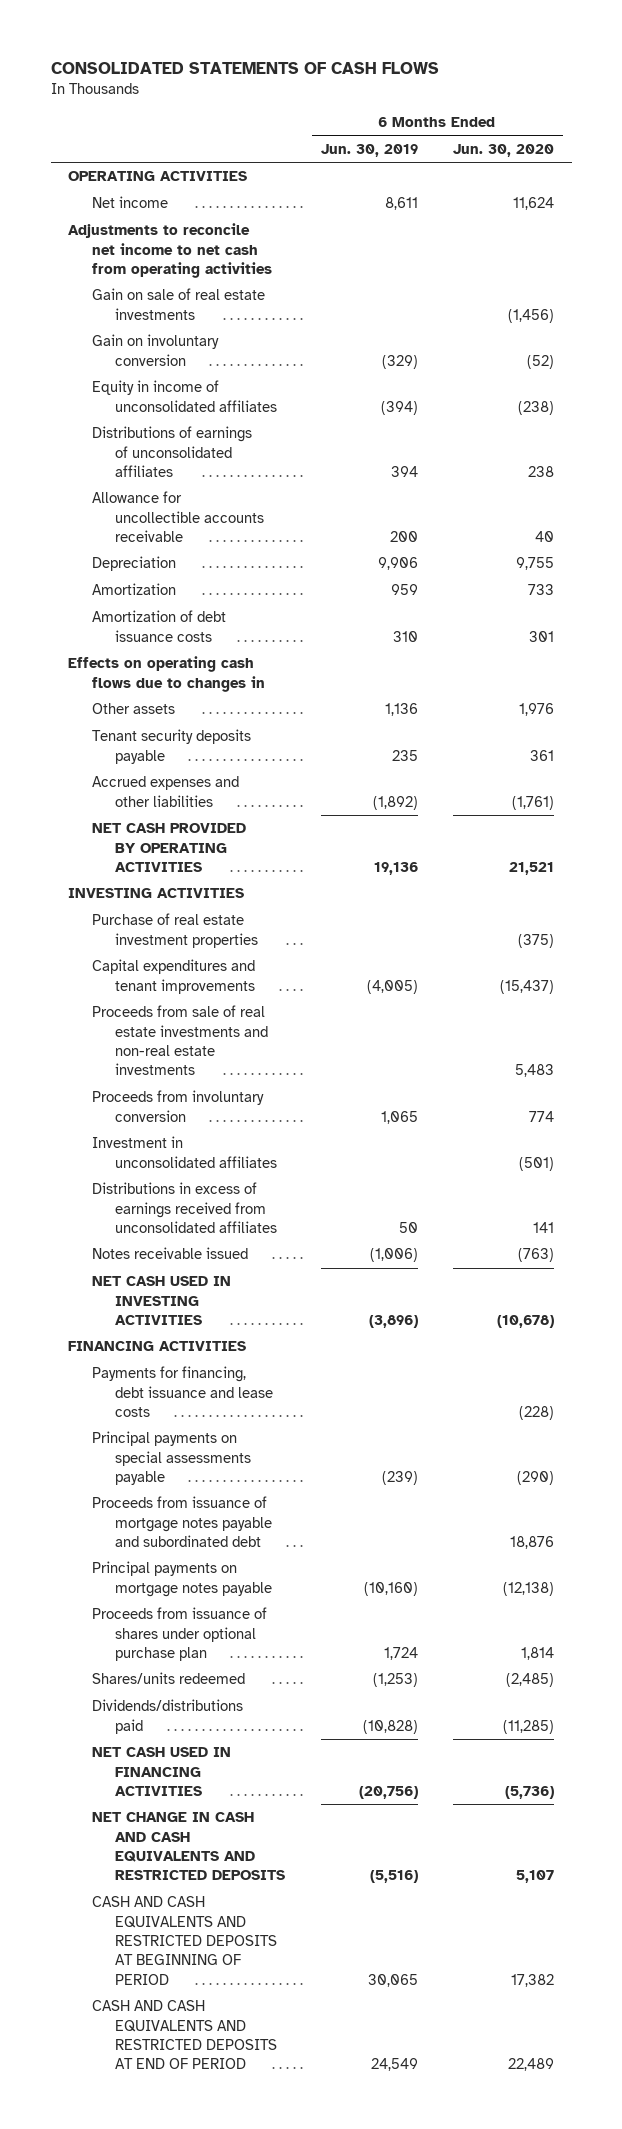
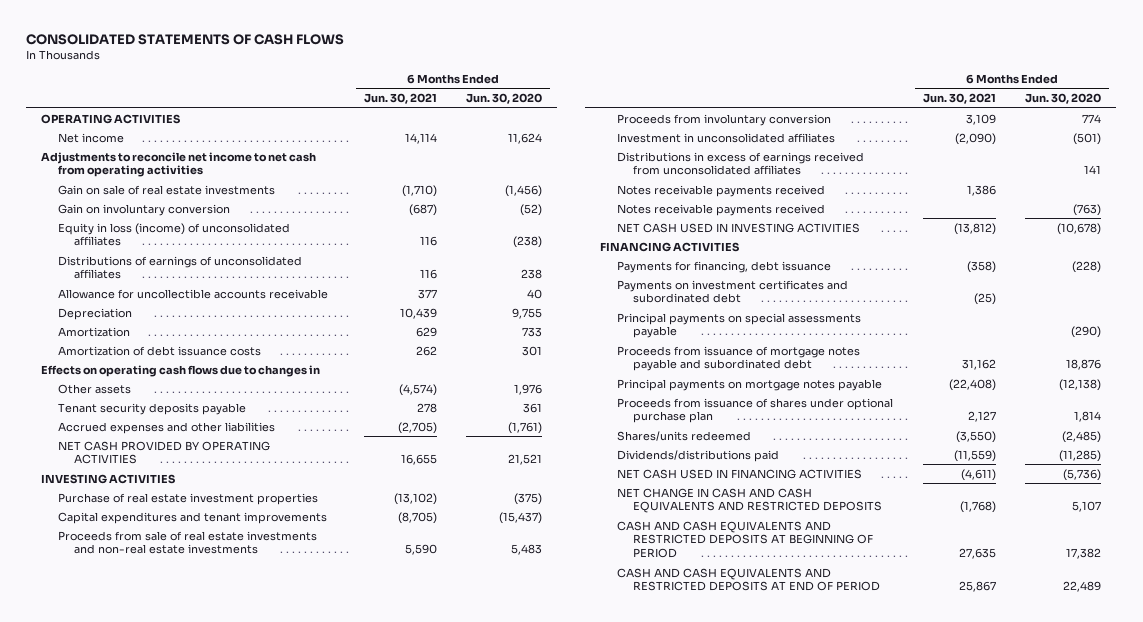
- | 6 Months Ended Jun. 30, 2019 | 6 Months Ended Jun. 30, 2020
+ | 6 Months Ended Jun. 30, 2021 | 6 Months Ended Jun. 30, 2020
- Equity in income of unconsolidated affiliates | (394) | (238)
+ Equity in loss (income) of unconsolidated affiliates | 116 | (238)
- Notes receivable issued | (1,006) | (763)
+ Notes receivable payments received | 1,386 |
+ Notes receivable payments received | | (763)
- Payments for financing, debt issuance and lease costs | | (228)
+ Payments for financing, debt issuance | (358) | (228)
+ Payments on investment certificates and subordinated debt | (25) |

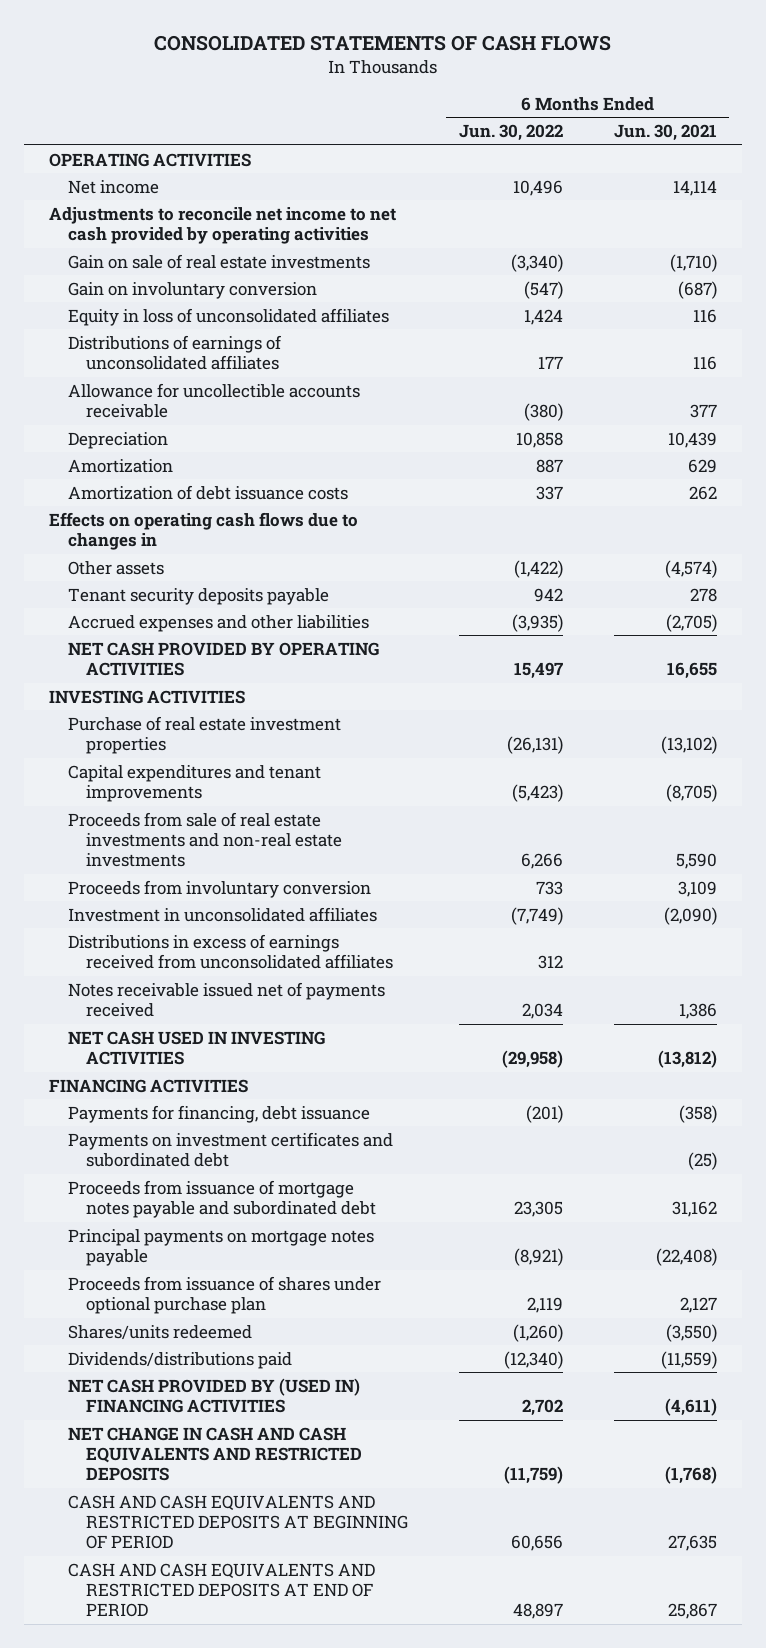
- | 6 Months Ended Jun. 30, 2021 | 6 Months Ended Jun. 30, 2020
+ | 6 Months Ended Jun. 30, 2022 | 6 Months Ended Jun. 30, 2021
- Adjustments to reconcile net income to net cash from operating activities
+ Adjustments to reconcile net income to net cash provided by operating activities
- Equity in loss (income) of unconsolidated affiliates | 116 | (238)
+ Equity in loss of unconsolidated affiliates | 1,424 | 116
- Notes receivable payments received | 1,386 |
- Notes receivable payments received | | (763)
+ Notes receivable issued net of payments received | 2,034 | 1,386
- Principal payments on special assessments payable | | (290)
- NET CASH USED IN FINANCING ACTIVITIES | (4,611) | (5,736)
+ NET CASH PROVIDED BY (USED IN) FINANCING ACTIVITIES | 2,702 | (4,611)

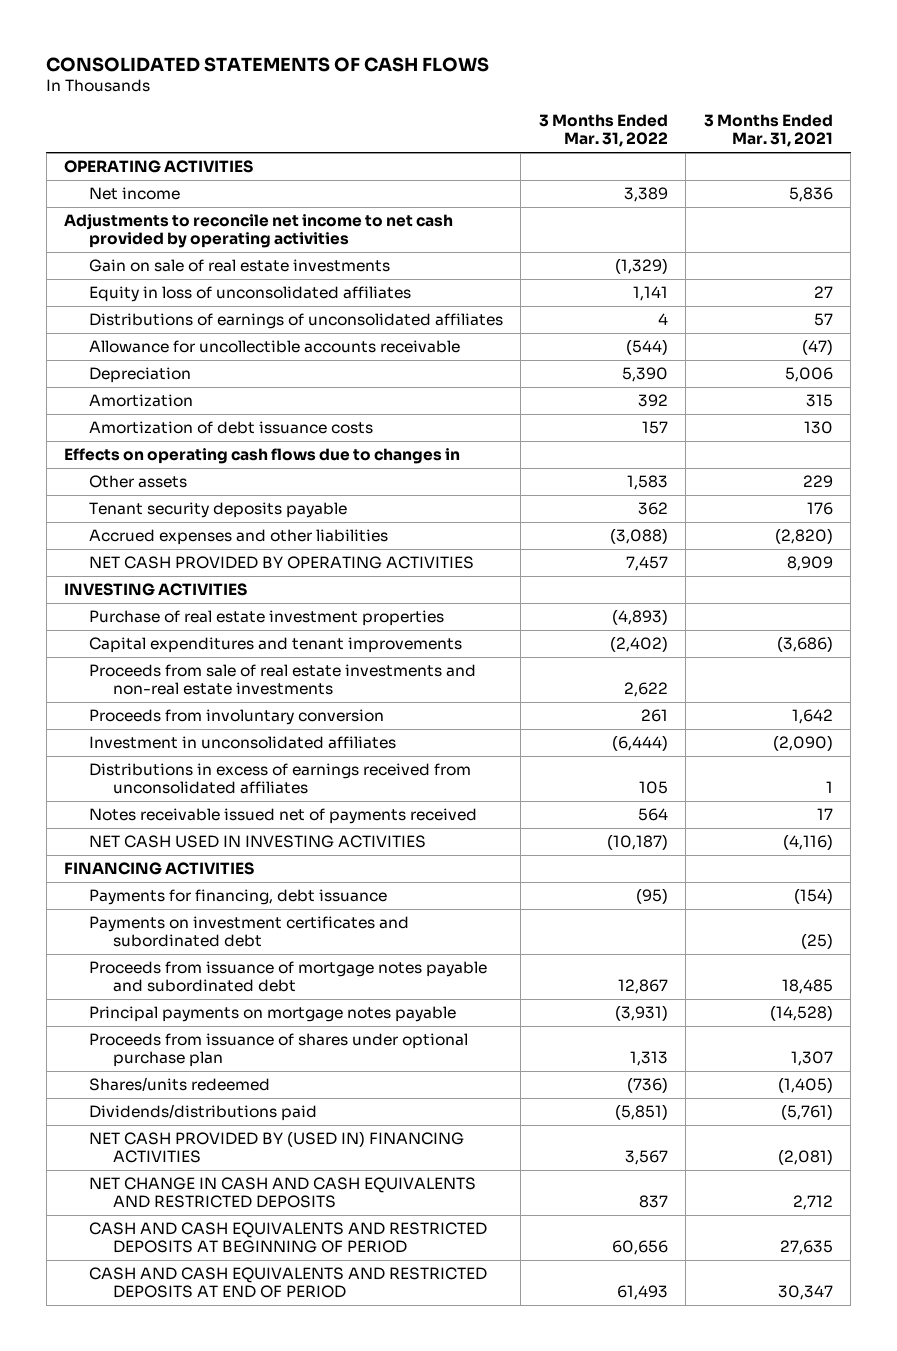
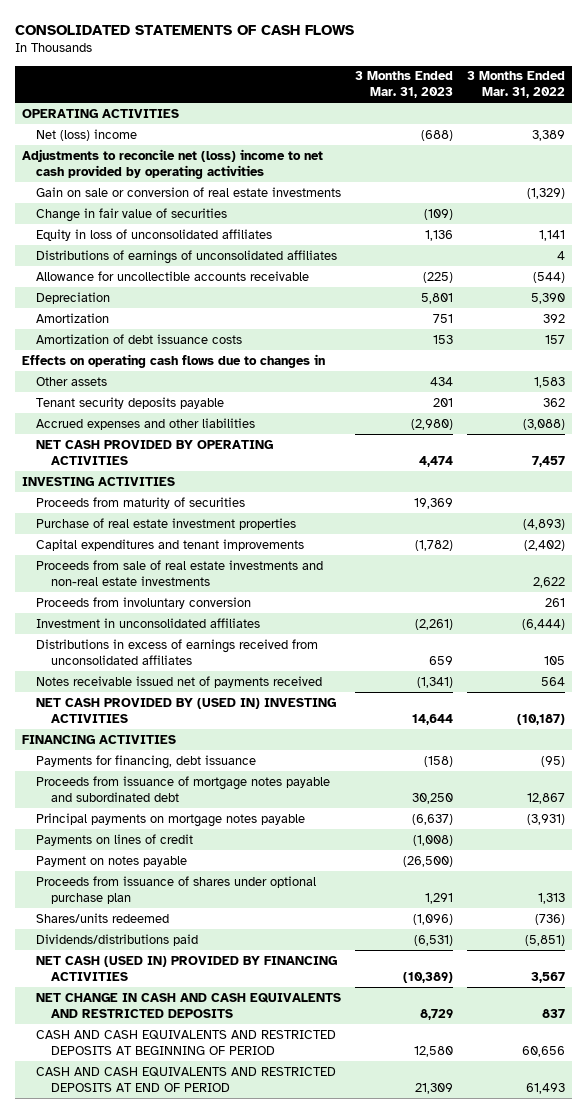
- | 3 Months Ended Mar. 31, 2022 | 3 Months Ended Mar. 31, 2021
+ | 3 Months Ended Mar. 31, 2023 | 3 Months Ended Mar. 31, 2022
- Net income | 3,389 | 5,836
- Adjustments to reconcile net income to net cash provided by operating activities
- Gain on sale of real estate investments | (1,329) |
+ Net (loss) income | (688) | 3,389
+ Adjustments to reconcile net (loss) income to net cash provided by operating activities
+ Gain on sale or conversion of real estate investments | | (1,329)
+ Change in fair value of securities | (109) |
+ Proceeds from maturity of securities | 19,369 |
- NET CASH USED IN INVESTING ACTIVITIES | (10,187) | (4,116)
+ NET CASH PROVIDED BY (USED IN) INVESTING ACTIVITIES | 14,644 | (10,187)
- Payments on investment certificates and subordinated debt | | (25)
+ Payments on lines of credit | (1,008) |
+ Payment on notes payable | (26,500) |
- NET CASH PROVIDED BY (USED IN) FINANCING ACTIVITIES | 3,567 | (2,081)
+ NET CASH (USED IN) PROVIDED BY FINANCING ACTIVITIES | (10,389) | 3,567

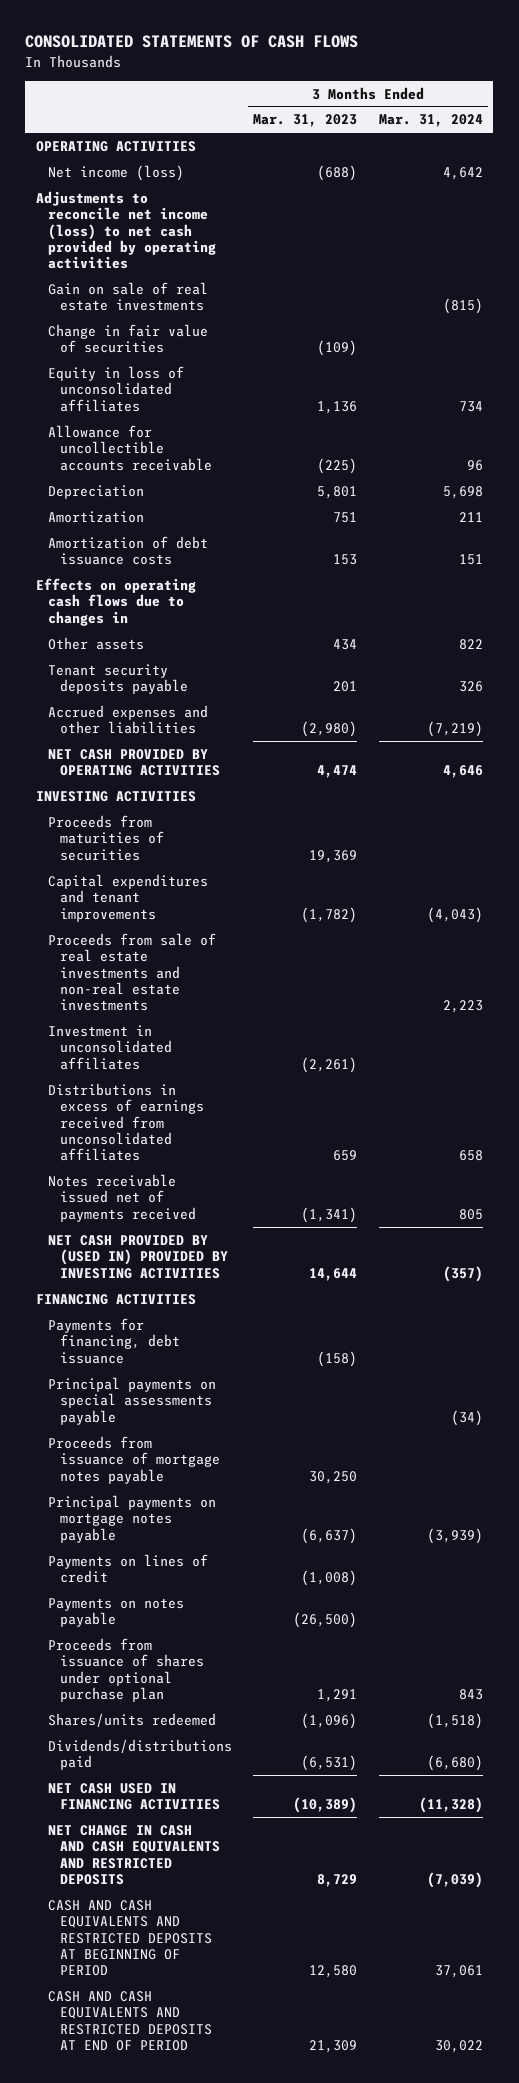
- | 3 Months Ended Mar. 31, 2023 | 3 Months Ended Mar. 31, 2022
+ | 3 Months Ended Mar. 31, 2023 | 3 Months Ended Mar. 31, 2024
- Net (loss) income | (688) | 3,389
- Adjustments to reconcile net (loss) income to net cash provided by operating activities
- Gain on sale or conversion of real estate investments | | (1,329)
+ Net income (loss) | (688) | 4,642
+ Adjustments to reconcile net income (loss) to net cash provided by operating activities
+ Gain on sale of real estate investments | | (815)
- Distributions of earnings of unconsolidated affiliates | | 4
- Proceeds from maturity of securities | 19,369 |
- Purchase of real estate investment properties | | (4,893)
+ Proceeds from maturities of securities | 19,369 |
- Proceeds from involuntary conversion | | 261
- NET CASH PROVIDED BY (USED IN) INVESTING ACTIVITIES | 14,644 | (10,187)
+ NET CASH PROVIDED BY (USED IN) PROVIDED BY INVESTING ACTIVITIES | 14,644 | (357)
- Proceeds from issuance of mortgage notes payable and subordinated debt | 30,250 | 12,867
+ Principal payments on special assessments payable | | (34)
+ Proceeds from issuance of mortgage notes payable | 30,250 |
- Payment on notes payable | (26,500) |
+ Payments on notes payable | (26,500) |
- NET CASH (USED IN) PROVIDED BY FINANCING ACTIVITIES | (10,389) | 3,567
+ NET CASH USED IN FINANCING ACTIVITIES | (10,389) | (11,328)

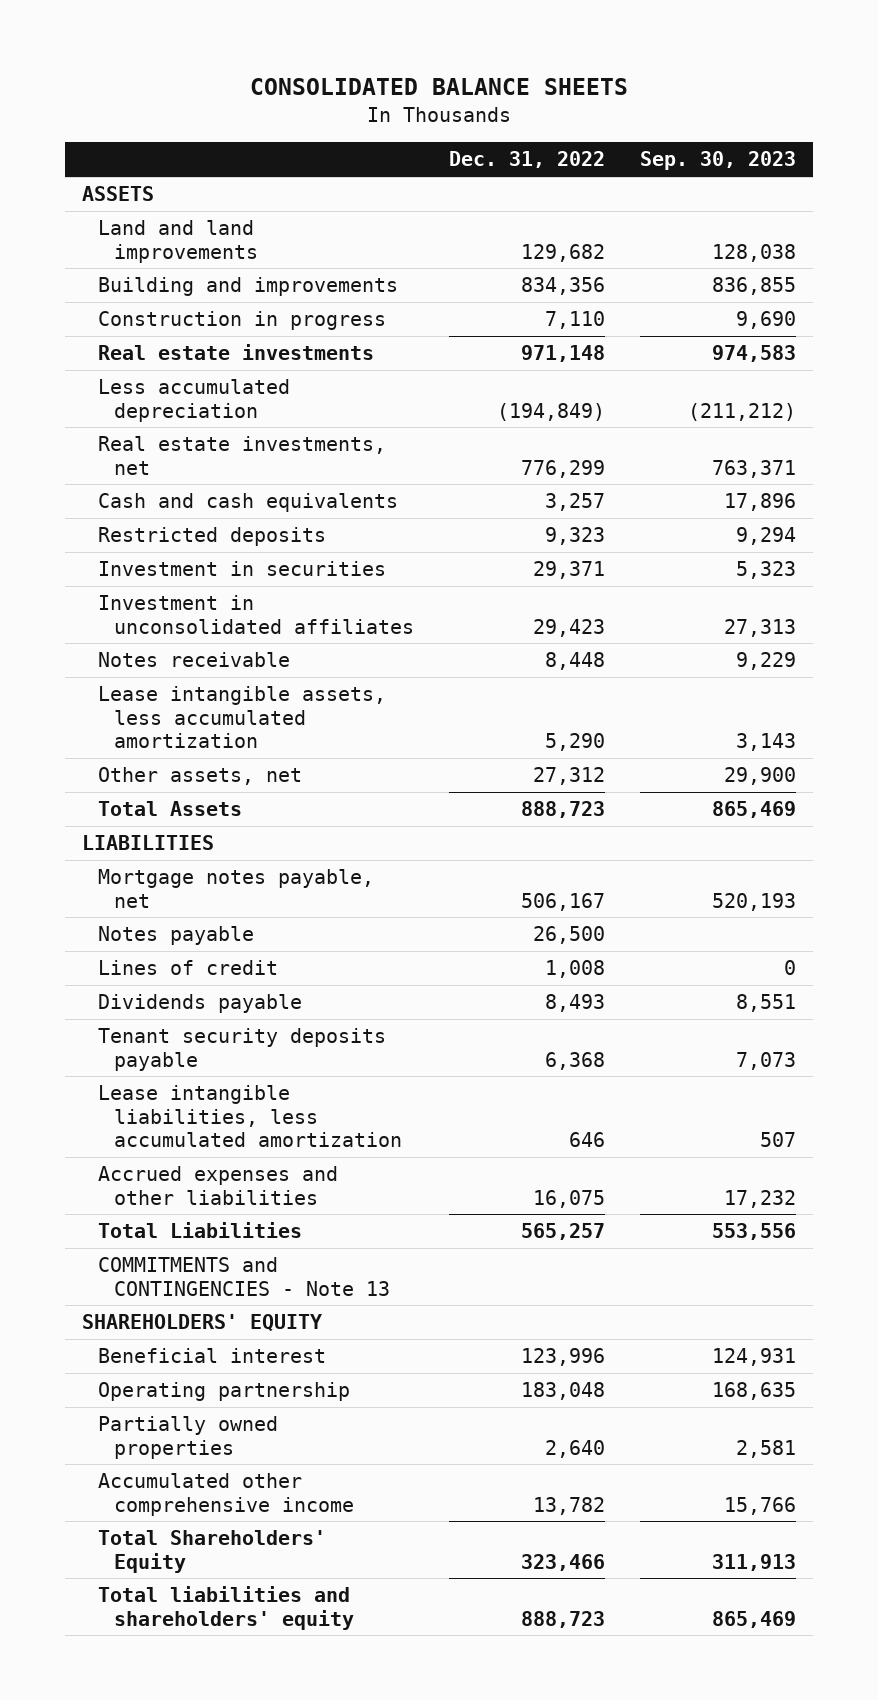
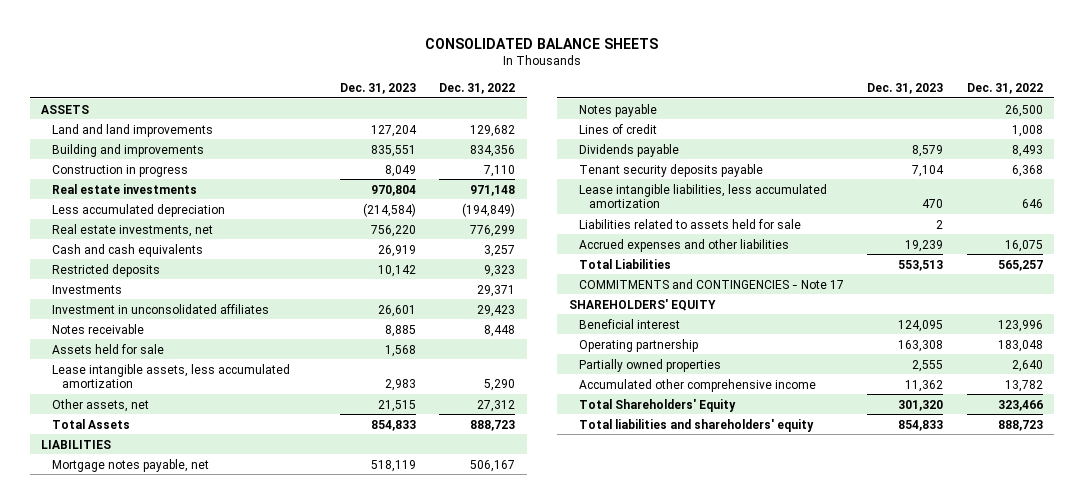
- | Dec. 31, 2022 | Sep. 30, 2023
+ | Dec. 31, 2023 | Dec. 31, 2022
- Investment in securities | 29,371 | 5,323
+ Investments | | 29,371
+ Assets held for sale | 1,568 |
+ Liabilities related to assets held for sale | 2 |
- COMMITMENTS and CONTINGENCIES - Note 13
+ COMMITMENTS and CONTINGENCIES - Note 17

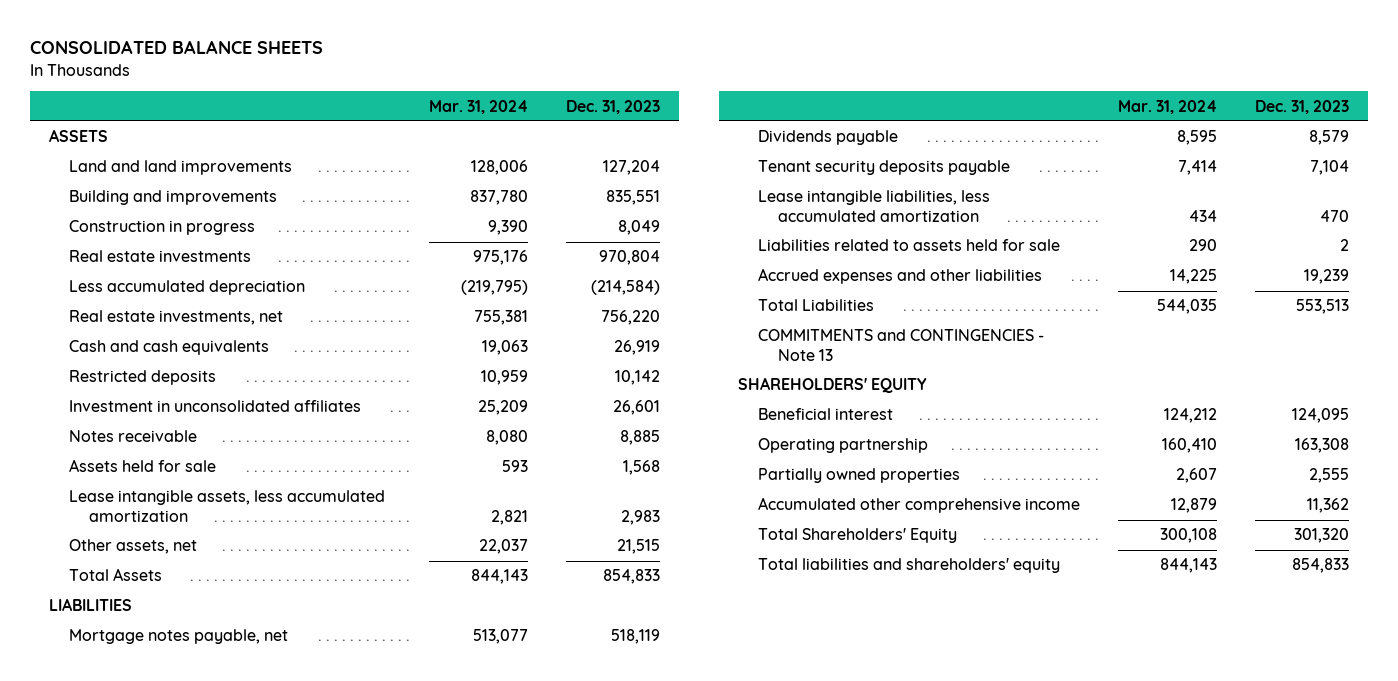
- | Dec. 31, 2023 | Dec. 31, 2022
+ | Mar. 31, 2024 | Dec. 31, 2023
- Investments | | 29,371
- Notes payable | | 26,500
- Lines of credit | | 1,008
- COMMITMENTS and CONTINGENCIES - Note 17
+ COMMITMENTS and CONTINGENCIES - Note 13

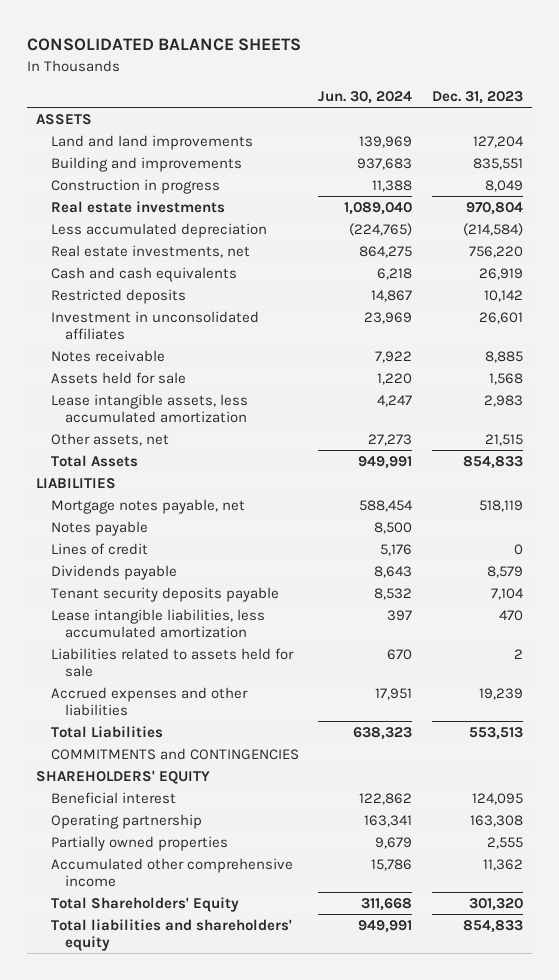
- | Mar. 31, 2024 | Dec. 31, 2023
+ | Jun. 30, 2024 | Dec. 31, 2023
+ Notes payable | 8,500 |
+ Lines of credit | 5,176 | 0
- COMMITMENTS and CONTINGENCIES - Note 13
+ COMMITMENTS and CONTINGENCIES

